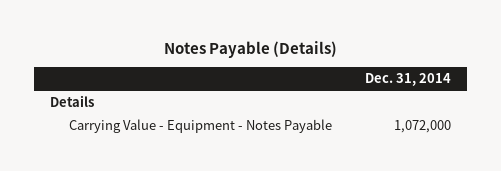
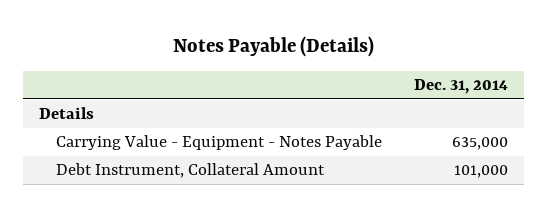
- Carrying Value - Equipment - Notes Payable | 1,072,000
+ Carrying Value - Equipment - Notes Payable | 635,000
+ Debt Instrument, Collateral Amount | 101,000

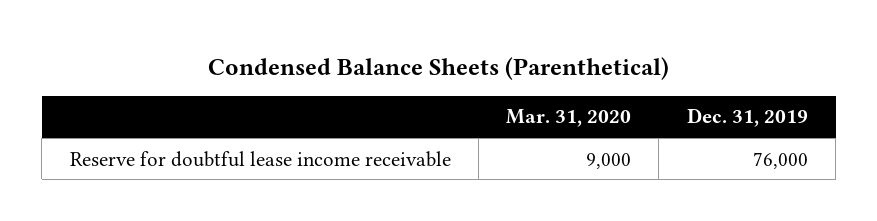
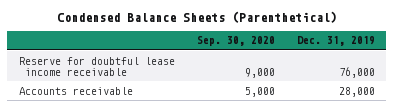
- | Mar. 31, 2020 | Dec. 31, 2019
+ | Sep. 30, 2020 | Dec. 31, 2019
+ Accounts receivable | 5,000 | 28,000

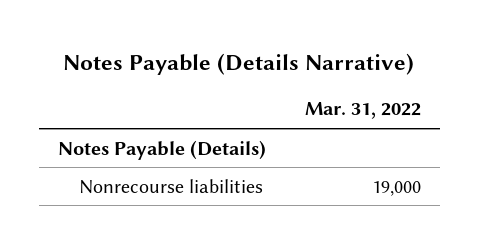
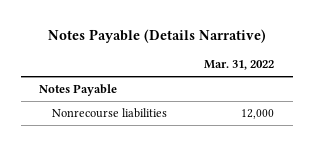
- Notes Payable (Details)
- Nonrecourse liabilities | 19,000
+ Notes Payable
+ Nonrecourse liabilities | 12,000

